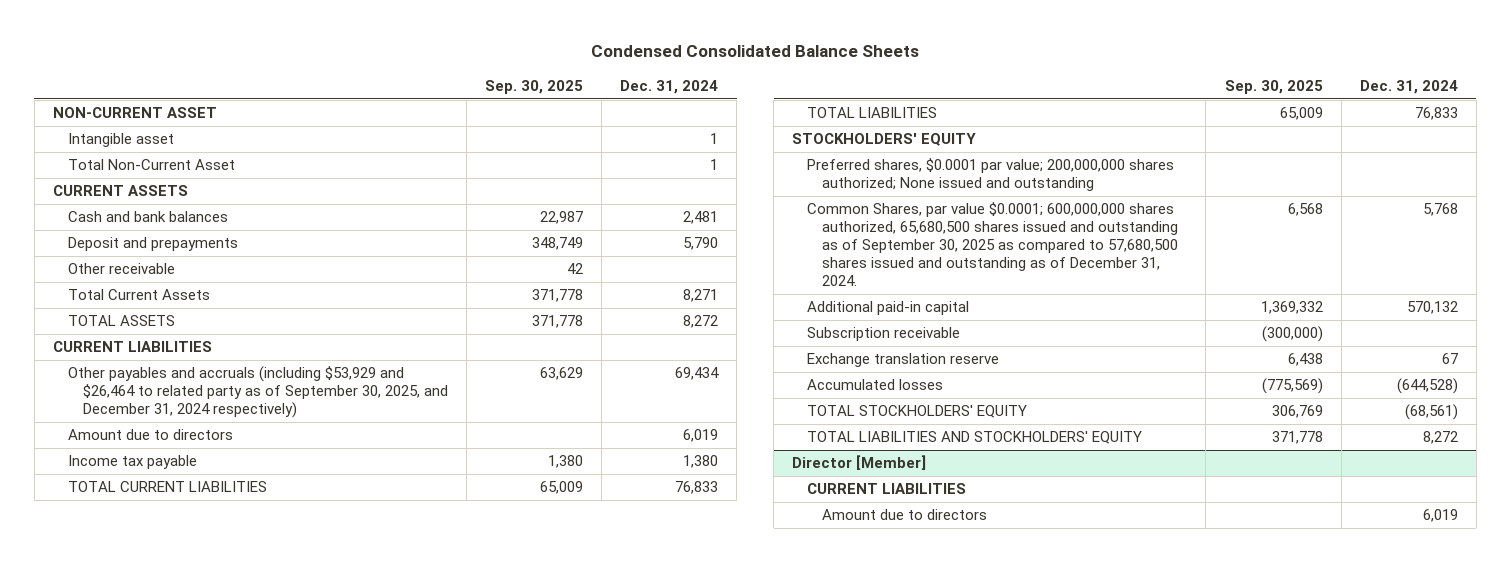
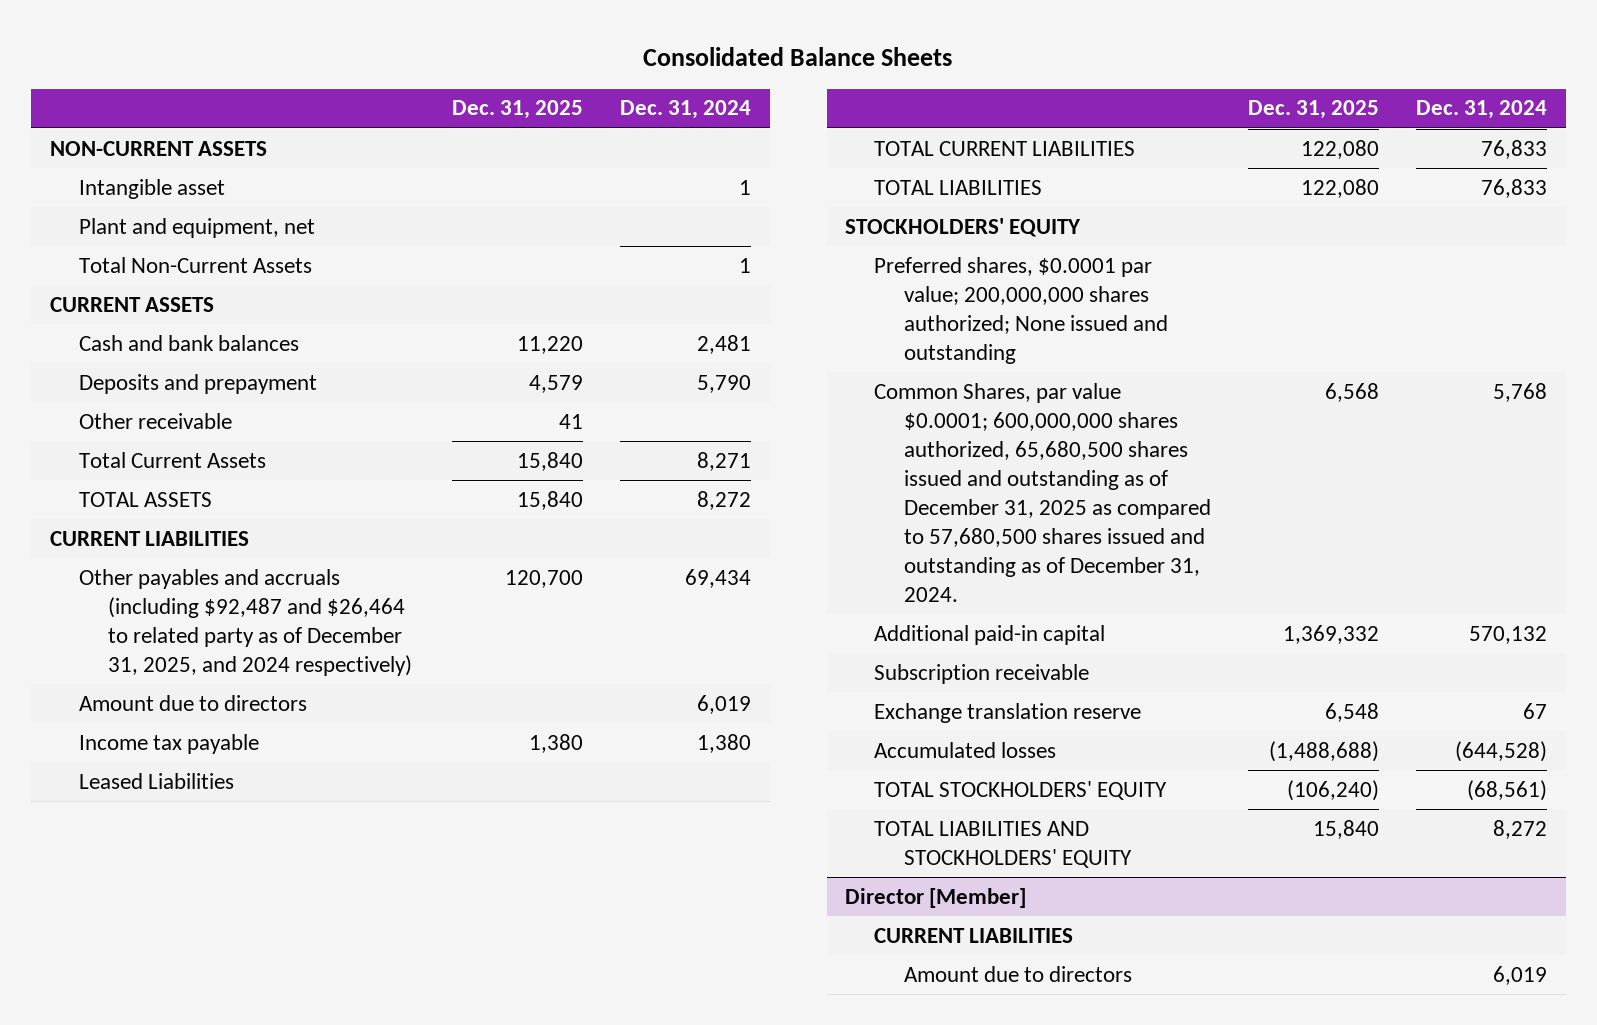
- Condensed Consolidated Balance Sheets
+ Consolidated Balance Sheets
- | Sep. 30, 2025 | Dec. 31, 2024
+ | Dec. 31, 2025 | Dec. 31, 2024
- NON-CURRENT ASSET
+ NON-CURRENT ASSETS
- Total Non-Current Asset | | 1
+ Plant and equipment, net
+ Total Non-Current Assets | | 1
- Deposit and prepayments | 348,749 | 5,790
+ Deposits and prepayment | 4,579 | 5,790
- Other payables and accruals (including $53,929 and $26,464 to related party as of September 30, 2025, and December 31, 2024 respectively) | 63,629 | 69,434
+ Other payables and accruals (including $92,487 and $26,464 to related party as of December 31, 2025, and 2024 respectively) | 120,700 | 69,434
+ Leased Liabilities
- Common Shares, par value $0.0001; 600,000,000 shares authorized, 65,680,500 shares issued and outstanding as of September 30, 2025 as compared to 57,680,500 shares issued and outstanding as of December 31, 2024. | 6,568 | 5,768
+ Common Shares, par value $0.0001; 600,000,000 shares authorized, 65,680,500 shares issued and outstanding as of December 31, 2025 as compared to 57,680,500 shares issued and outstanding as of December 31, 2024. | 6,568 | 5,768

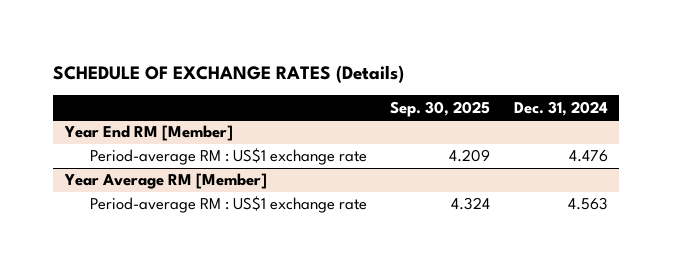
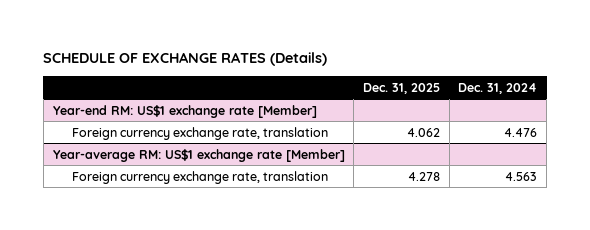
- | Sep. 30, 2025 | Dec. 31, 2024
+ | Dec. 31, 2025 | Dec. 31, 2024
- Year End RM [Member]
- Period-average RM : US$1 exchange rate | 4.209 | 4.476
- Year Average RM [Member]
- Period-average RM : US$1 exchange rate | 4.324 | 4.563
+ Year-end RM: US$1 exchange rate [Member]
+ Foreign currency exchange rate, translation | 4.062 | 4.476
+ Year-average RM: US$1 exchange rate [Member]
+ Foreign currency exchange rate, translation | 4.278 | 4.563

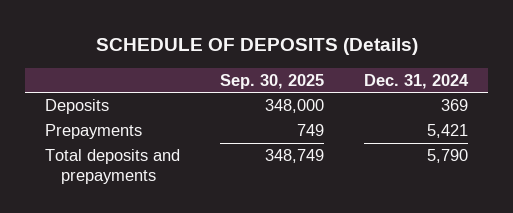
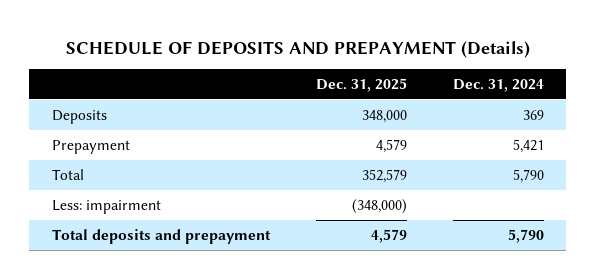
- SCHEDULE OF DEPOSITS (Details)
+ SCHEDULE OF DEPOSITS AND PREPAYMENT (Details)
- | Sep. 30, 2025 | Dec. 31, 2024
+ | Dec. 31, 2025 | Dec. 31, 2024
- Prepayments | 749 | 5,421
- Total deposits and prepayments | 348,749 | 5,790
+ Prepayment | 4,579 | 5,421
+ Total | 352,579 | 5,790
+ Less: impairment | (348,000) |
+ Total deposits and prepayment | 4,579 | 5,790

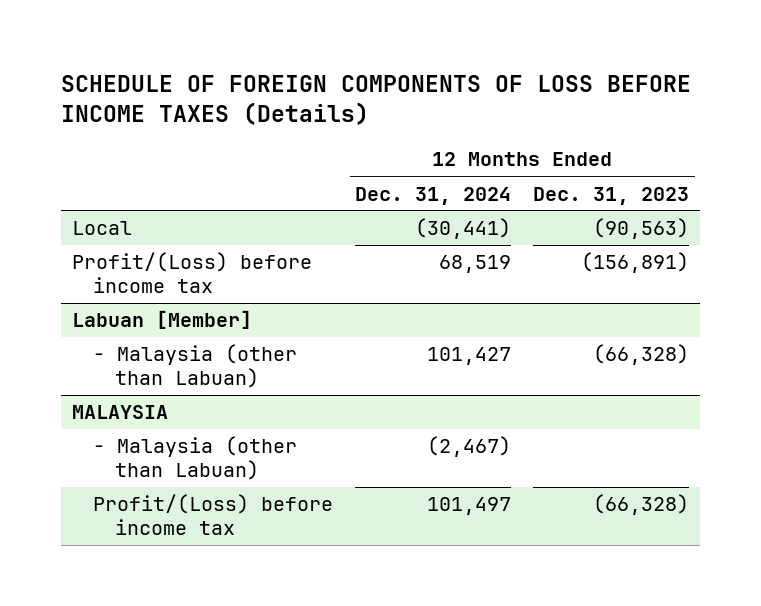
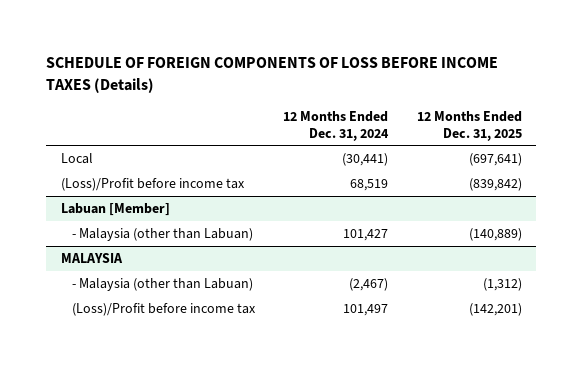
- | 12 Months Ended Dec. 31, 2024 | 12 Months Ended Dec. 31, 2023
+ | 12 Months Ended Dec. 31, 2024 | 12 Months Ended Dec. 31, 2025
- Profit/(Loss) before income tax | 68,519 | (156,891)
+ (Loss)/Profit before income tax | 68,519 | (839,842)
@ MALAYSIA
- Profit/(Loss) before income tax | 101,497 | (66,328)
+ (Loss)/Profit before income tax | 101,497 | (142,201)

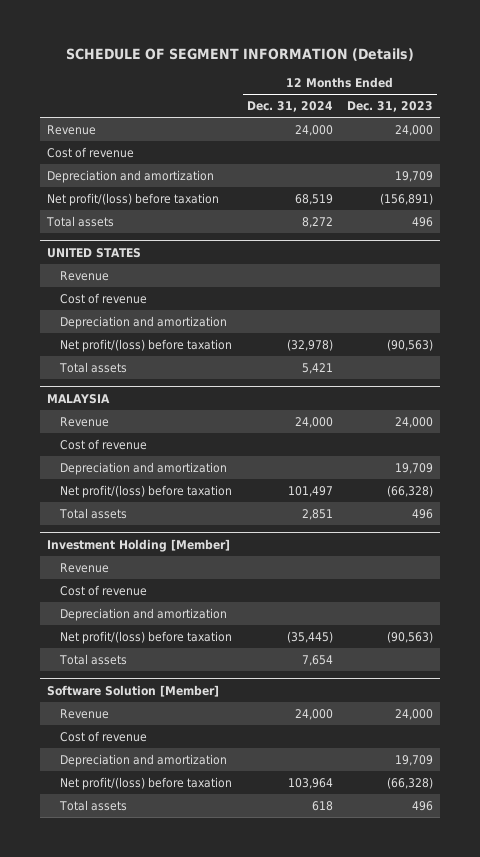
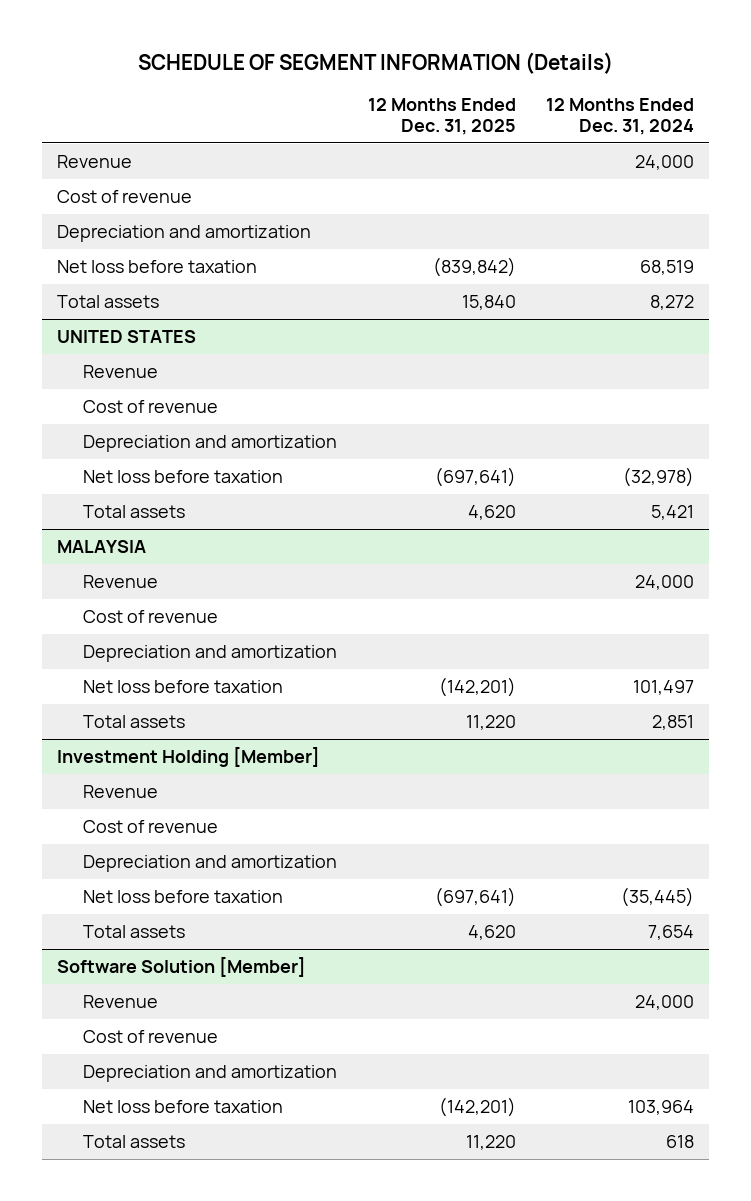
- | 12 Months Ended Dec. 31, 2024 | 12 Months Ended Dec. 31, 2023
+ | 12 Months Ended Dec. 31, 2025 | 12 Months Ended Dec. 31, 2024
- Net profit/(loss) before taxation | 68,519 | (156,891)
+ Net loss before taxation | (839,842) | 68,519
@ UNITED STATES
- Net profit/(loss) before taxation | (32,978) | (90,563)
+ Net loss before taxation | (697,641) | (32,978)
@ MALAYSIA
- Net profit/(loss) before taxation | 101,497 | (66,328)
+ Net loss before taxation | (142,201) | 101,497
@ Investment Holding [Member]
- Net profit/(loss) before taxation | (35,445) | (90,563)
+ Net loss before taxation | (697,641) | (35,445)
@ Software Solution [Member]
- Net profit/(loss) before taxation | 103,964 | (66,328)
+ Net loss before taxation | (142,201) | 103,964

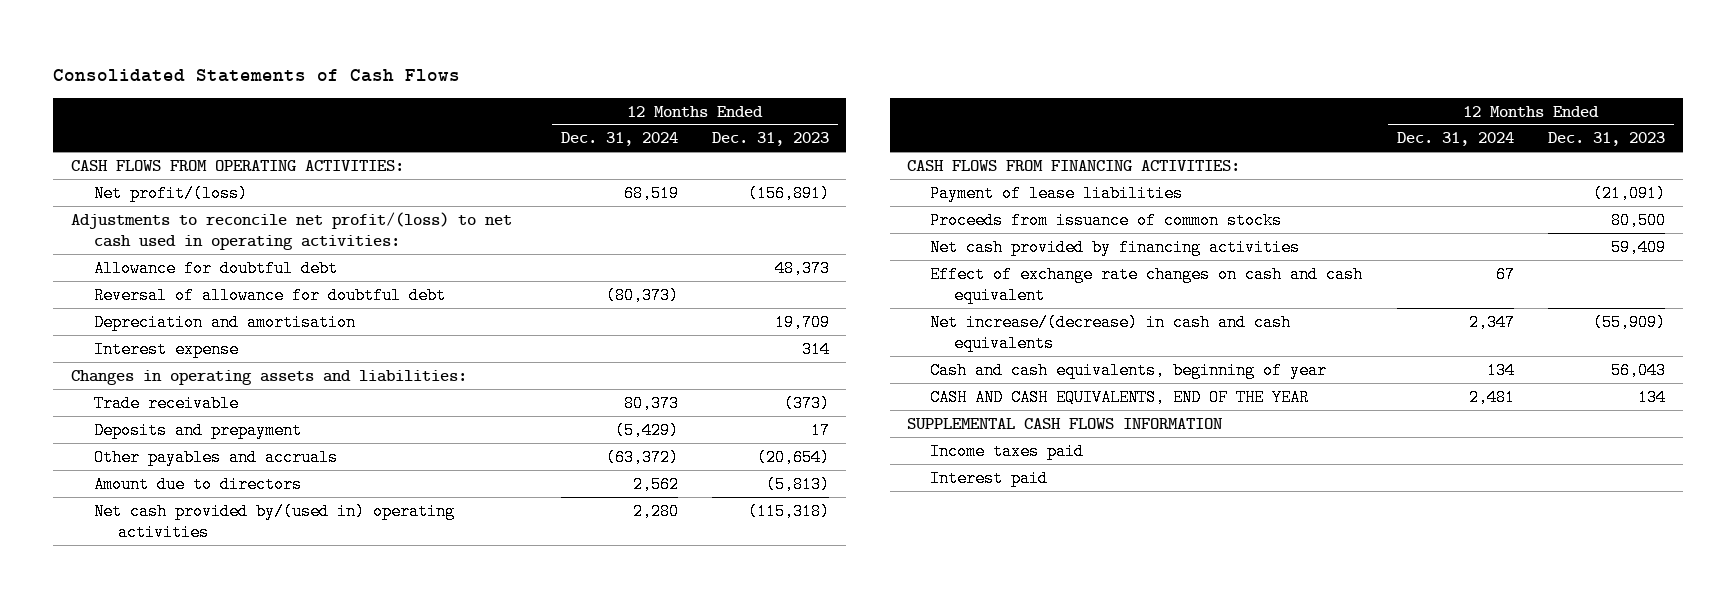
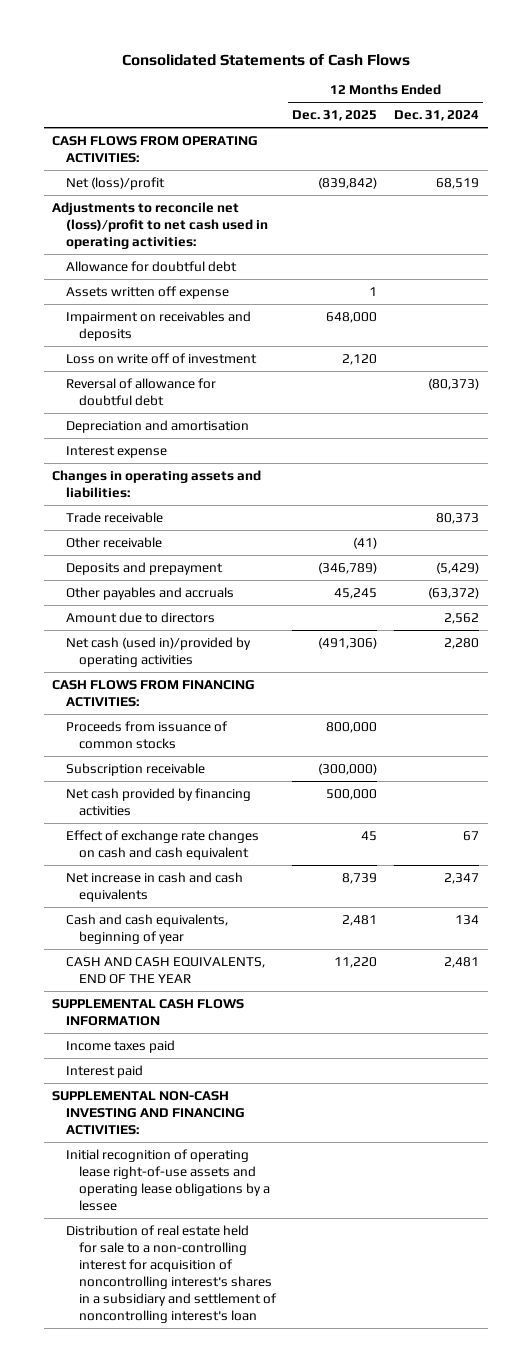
- | 12 Months Ended Dec. 31, 2024 | 12 Months Ended Dec. 31, 2023
+ | 12 Months Ended Dec. 31, 2025 | 12 Months Ended Dec. 31, 2024
- Net profit/(loss) | 68,519 | (156,891)
- Adjustments to reconcile net profit/(loss) to net cash used in operating activities:
+ Net (loss)/profit | (839,842) | 68,519
+ Adjustments to reconcile net (loss)/profit to net cash used in operating activities:
+ Assets written off expense | 1 |
+ Impairment on receivables and deposits | 648,000 |
+ Loss on write off of investment | 2,120 |
+ Other receivable | (41) |
- Net cash provided by/(used in) operating activities | 2,280 | (115,318)
+ Net cash (used in)/provided by operating activities | (491,306) | 2,280
- Payment of lease liabilities | | (21,091)
+ Subscription receivable | (300,000) |
- Net increase/(decrease) in cash and cash equivalents | 2,347 | (55,909)
+ Net increase in cash and cash equivalents | 8,739 | 2,347
+ SUPPLEMENTAL NON-CASH INVESTING AND FINANCING ACTIVITIES:
+ Initial recognition of operating lease right-of-use assets and operating lease obligations by a lessee
+ Distribution of real estate held for sale to a non-controlling interest for acquisition of noncontrolling interest's shares in a subsidiary and settlement of noncontrolling interest's loan

